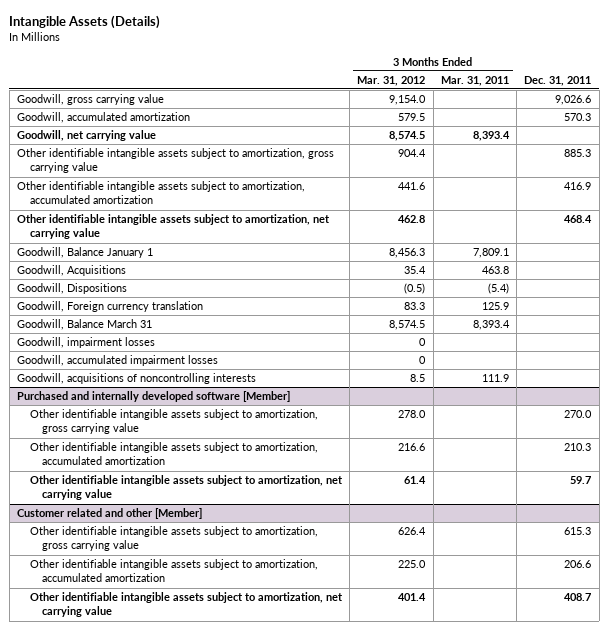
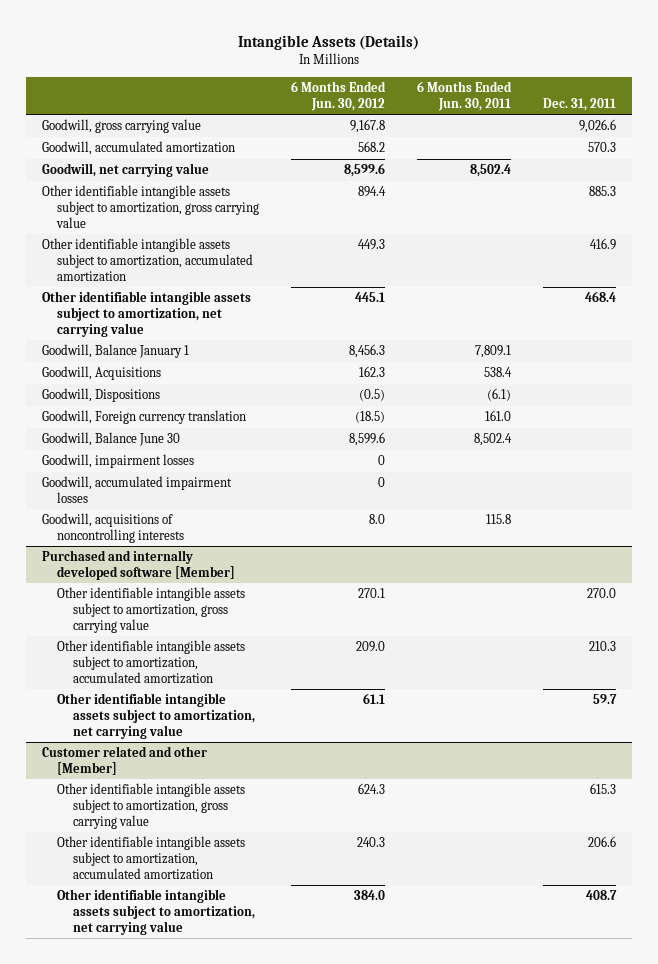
- | 3 Months Ended Mar. 31, 2012 | 3 Months Ended Mar. 31, 2011 | Dec. 31, 2011
+ | 6 Months Ended Jun. 30, 2012 | 6 Months Ended Jun. 30, 2011 | Dec. 31, 2011
- Goodwill, Balance March 31 | 8,574.5 | 8,393.4 |
+ Goodwill, Balance June 30 | 8,599.6 | 8,502.4 |

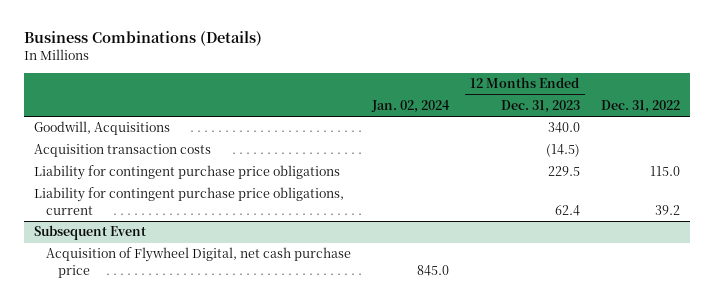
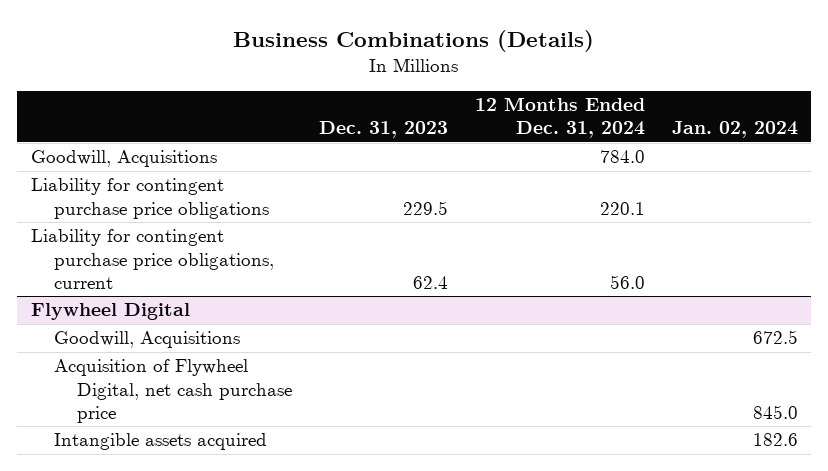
- | Jan. 02, 2024 | 12 Months Ended Dec. 31, 2023 | Dec. 31, 2022
+ | Dec. 31, 2023 | 12 Months Ended Dec. 31, 2024 | Jan. 02, 2024
- Acquisition transaction costs | | (14.5) |
- Subsequent Event
+ Flywheel Digital
+ Goodwill, Acquisitions | | | 672.5
+ Intangible assets acquired | | | 182.6

